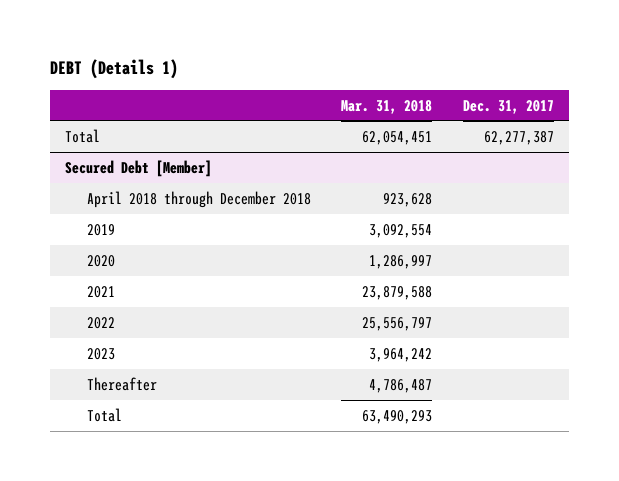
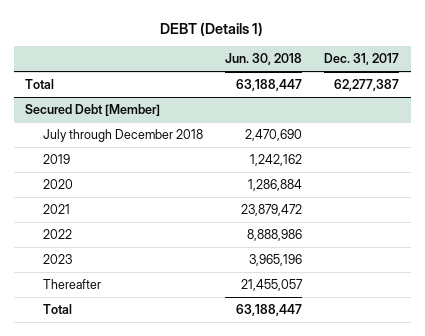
- | Mar. 31, 2018 | Dec. 31, 2017
+ | Jun. 30, 2018 | Dec. 31, 2017
@ Secured Debt [Member]
- April 2018 through December 2018 | 923,628 |
+ July through December 2018 | 2,470,690 |

